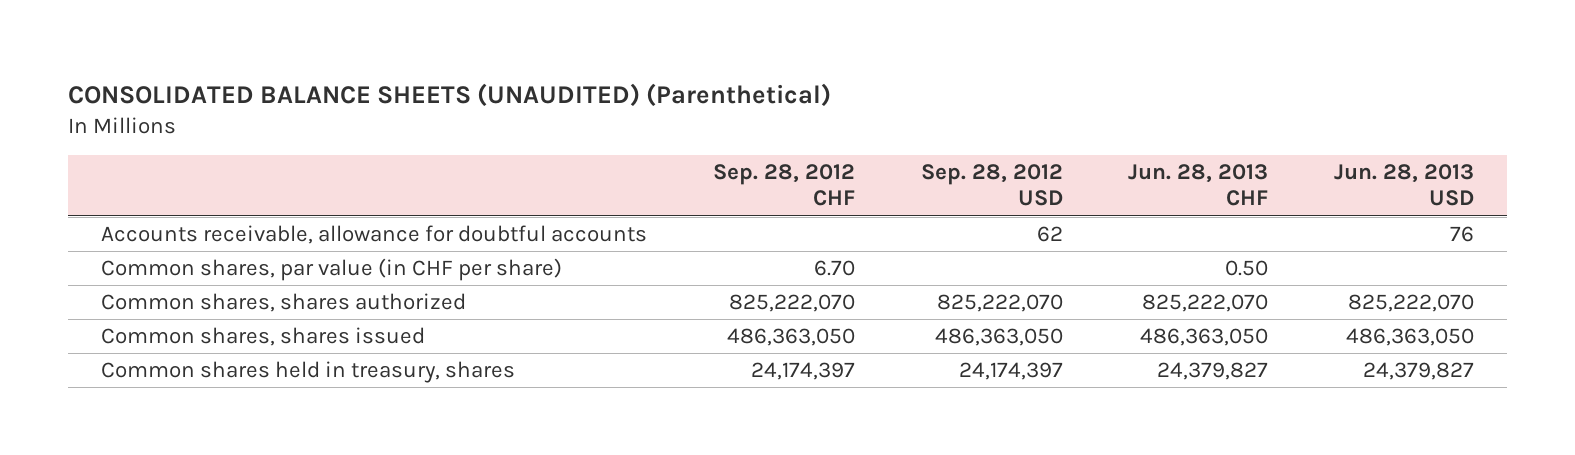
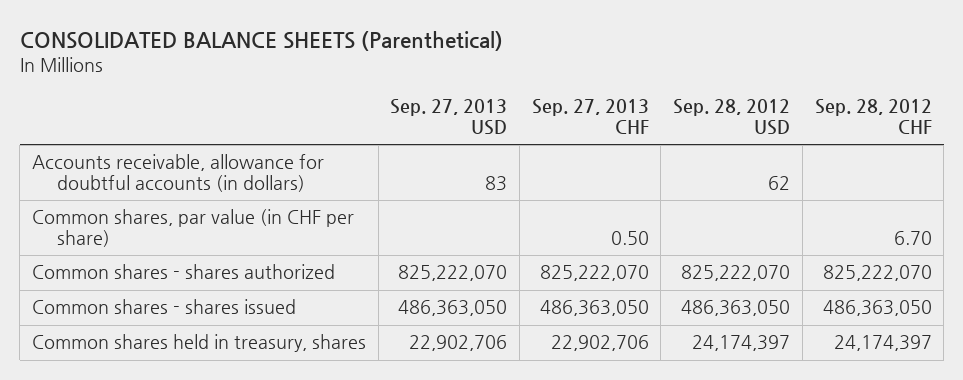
- CONSOLIDATED BALANCE SHEETS (UNAUDITED) (Parenthetical)
+ CONSOLIDATED BALANCE SHEETS (Parenthetical)
- | Sep. 28, 2012 CHF | Sep. 28, 2012 USD | Jun. 28, 2013 CHF | Jun. 28, 2013 USD
+ | Sep. 27, 2013 USD | Sep. 27, 2013 CHF | Sep. 28, 2012 USD | Sep. 28, 2012 CHF
- Accounts receivable, allowance for doubtful accounts | | 62 | | 76
+ Accounts receivable, allowance for doubtful accounts (in dollars) | 83 | | 62 |
- Common shares, shares authorized | 825,222,070 | 825,222,070 | 825,222,070 | 825,222,070
- Common shares, shares issued | 486,363,050 | 486,363,050 | 486,363,050 | 486,363,050
+ Common shares - shares authorized | 825,222,070 | 825,222,070 | 825,222,070 | 825,222,070
+ Common shares - shares issued | 486,363,050 | 486,363,050 | 486,363,050 | 486,363,050

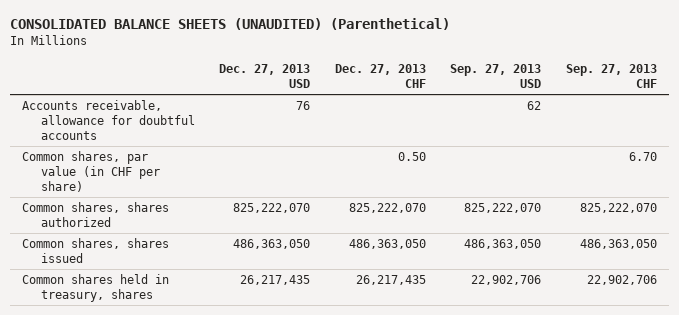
- CONSOLIDATED BALANCE SHEETS (Parenthetical)
+ CONSOLIDATED BALANCE SHEETS (UNAUDITED) (Parenthetical)
- | Sep. 27, 2013 USD | Sep. 27, 2013 CHF | Sep. 28, 2012 USD | Sep. 28, 2012 CHF
+ | Dec. 27, 2013 USD | Dec. 27, 2013 CHF | Sep. 27, 2013 USD | Sep. 27, 2013 CHF
- Accounts receivable, allowance for doubtful accounts (in dollars) | 83 | | 62 |
- Common shares, par value (in CHF per share) | | 0.50 | | 6.70
- Common shares - shares authorized | 825,222,070 | 825,222,070 | 825,222,070 | 825,222,070
- Common shares - shares issued | 486,363,050 | 486,363,050 | 486,363,050 | 486,363,050
+ Accounts receivable, allowance for doubtful accounts | 76 | | 62 |
+ Common shares, par value (in CHF per share) | | 0.50 | | 6.70
+ Common shares, shares authorized | 825,222,070 | 825,222,070 | 825,222,070 | 825,222,070
+ Common shares, shares issued | 486,363,050 | 486,363,050 | 486,363,050 | 486,363,050

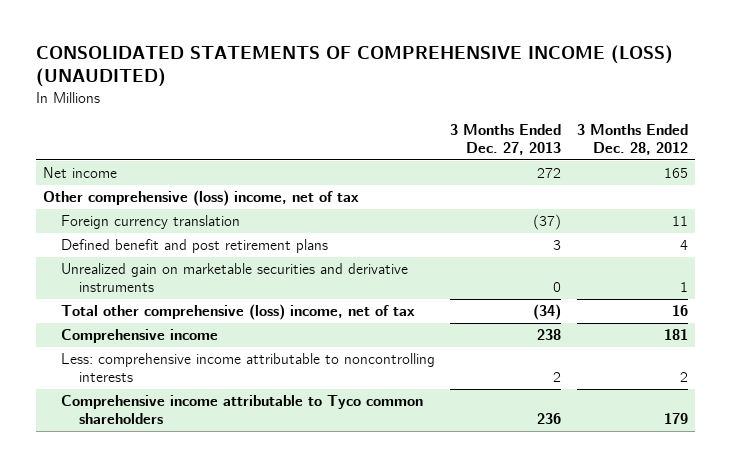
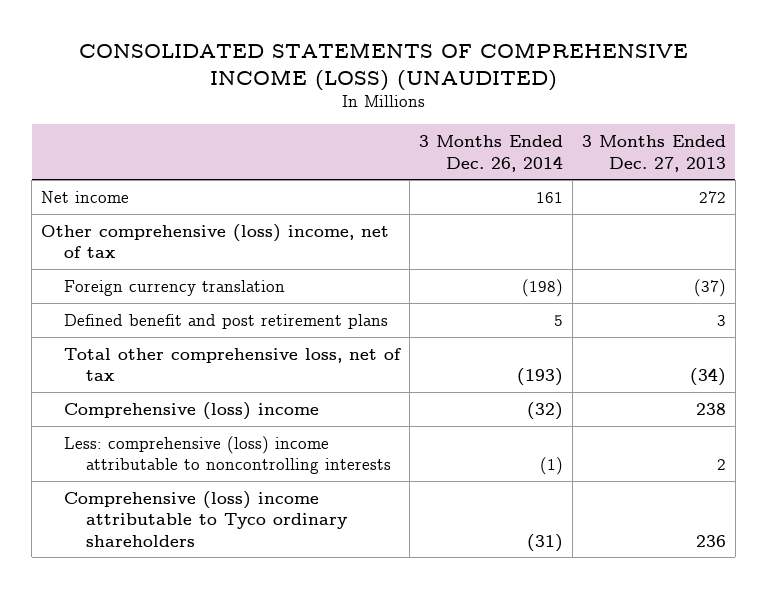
- | 3 Months Ended Dec. 27, 2013 | 3 Months Ended Dec. 28, 2012
+ | 3 Months Ended Dec. 26, 2014 | 3 Months Ended Dec. 27, 2013
- Unrealized gain on marketable securities and derivative instruments | 0 | 1
- Total other comprehensive (loss) income, net of tax | (34) | 16
- Comprehensive income | 238 | 181
- Less: comprehensive income attributable to noncontrolling interests | 2 | 2
- Comprehensive income attributable to Tyco common shareholders | 236 | 179
+ Total other comprehensive loss, net of tax | (193) | (34)
+ Comprehensive (loss) income | (32) | 238
+ Less: comprehensive (loss) income attributable to noncontrolling interests | (1) | 2
+ Comprehensive (loss) income attributable to Tyco ordinary shareholders | (31) | 236

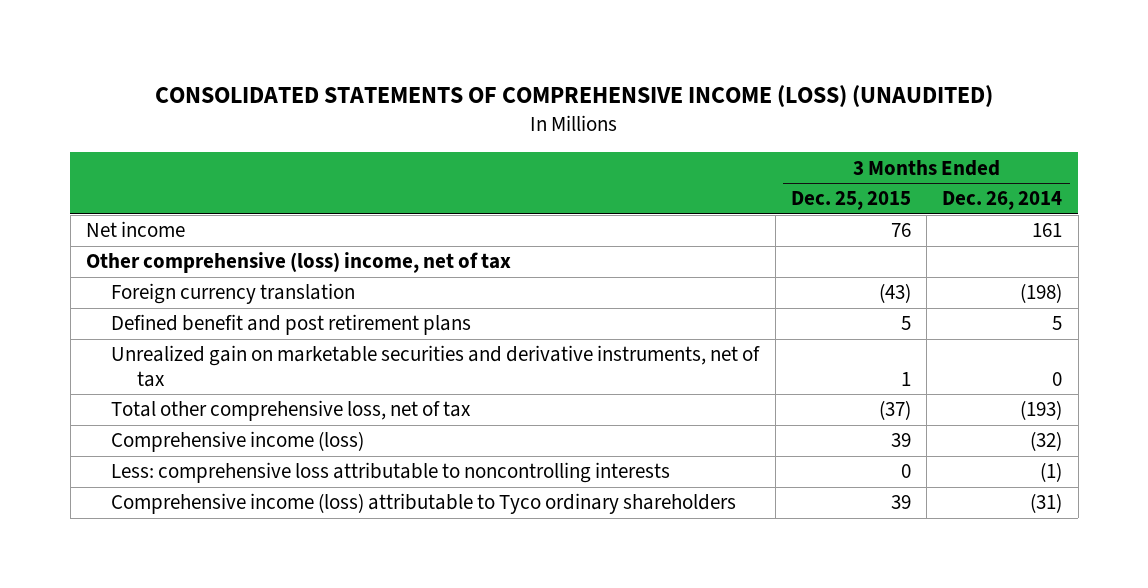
- | 3 Months Ended Dec. 26, 2014 | 3 Months Ended Dec. 27, 2013
+ | 3 Months Ended Dec. 25, 2015 | 3 Months Ended Dec. 26, 2014
+ Unrealized gain on marketable securities and derivative instruments, net of tax | 1 | 0
- Comprehensive (loss) income | (32) | 238
- Less: comprehensive (loss) income attributable to noncontrolling interests | (1) | 2
- Comprehensive (loss) income attributable to Tyco ordinary shareholders | (31) | 236
+ Comprehensive income (loss) | 39 | (32)
+ Less: comprehensive loss attributable to noncontrolling interests | 0 | (1)
+ Comprehensive income (loss) attributable to Tyco ordinary shareholders | 39 | (31)

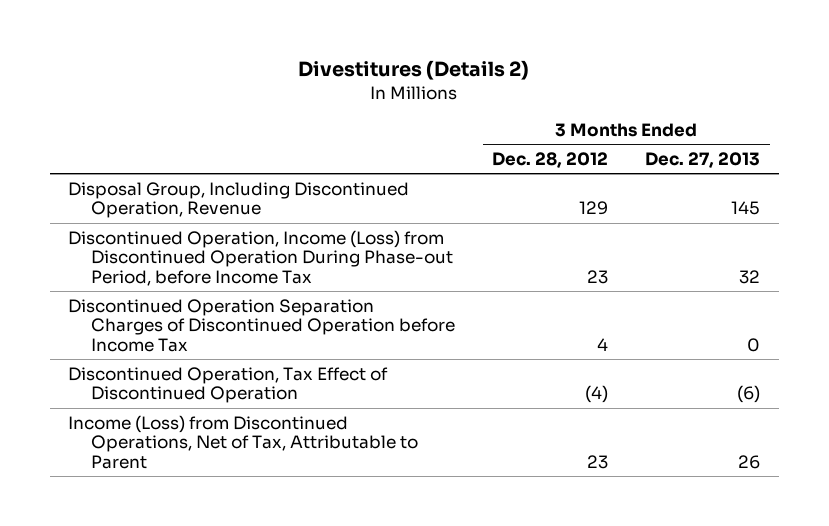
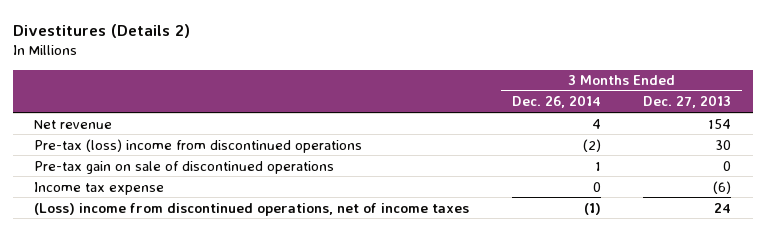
- | 3 Months Ended Dec. 28, 2012 | 3 Months Ended Dec. 27, 2013
+ | 3 Months Ended Dec. 26, 2014 | 3 Months Ended Dec. 27, 2013
- Disposal Group, Including Discontinued Operation, Revenue | 129 | 145
- Discontinued Operation, Income (Loss) from Discontinued Operation During Phase-out Period, before Income Tax | 23 | 32
- Discontinued Operation Separation Charges of Discontinued Operation before Income Tax | 4 | 0
- Discontinued Operation, Tax Effect of Discontinued Operation | (4) | (6)
- Income (Loss) from Discontinued Operations, Net of Tax, Attributable to Parent | 23 | 26
+ Net revenue | 4 | 154
+ Pre-tax (loss) income from discontinued operations | (2) | 30
+ Pre-tax gain on sale of discontinued operations | 1 | 0
+ Income tax expense | 0 | (6)
+ (Loss) income from discontinued operations, net of income taxes | (1) | 24

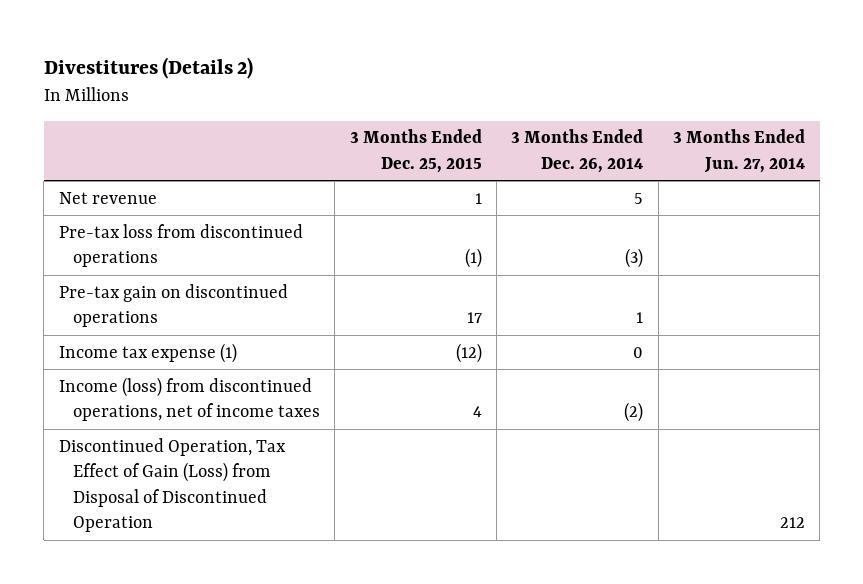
- | 3 Months Ended Dec. 26, 2014 | 3 Months Ended Dec. 27, 2013
+ | 3 Months Ended Dec. 25, 2015 | 3 Months Ended Dec. 26, 2014 | 3 Months Ended Jun. 27, 2014
- Net revenue | 4 | 154
- Pre-tax (loss) income from discontinued operations | (2) | 30
- Pre-tax gain on sale of discontinued operations | 1 | 0
- Income tax expense | 0 | (6)
- (Loss) income from discontinued operations, net of income taxes | (1) | 24
+ Net revenue | 1 | 5 |
+ Pre-tax loss from discontinued operations | (1) | (3) |
+ Pre-tax gain on discontinued operations | 17 | 1 |
+ Income tax expense (1) | (12) | 0 |
+ Income (loss) from discontinued operations, net of income taxes | 4 | (2) |
+ Discontinued Operation, Tax Effect of Gain (Loss) from Disposal of Discontinued Operation | | | 212

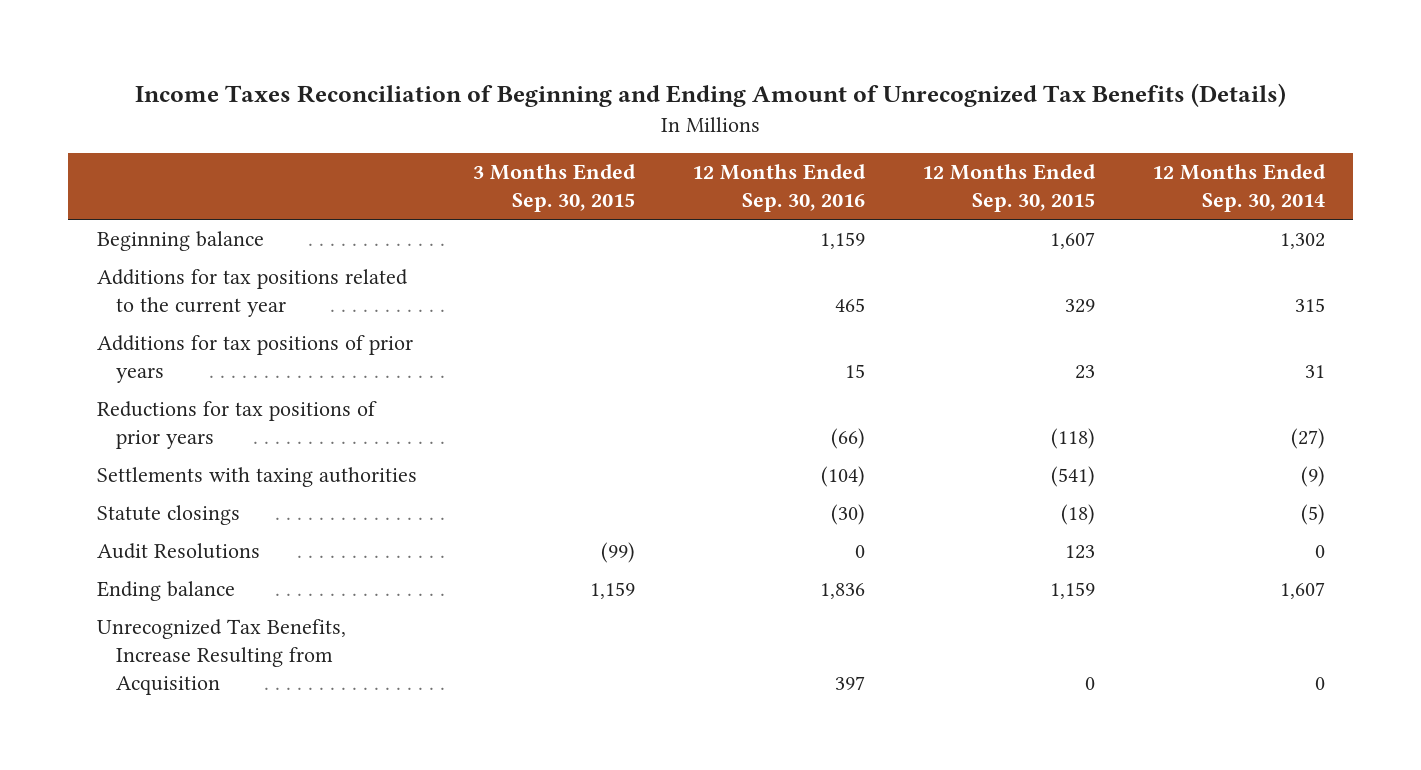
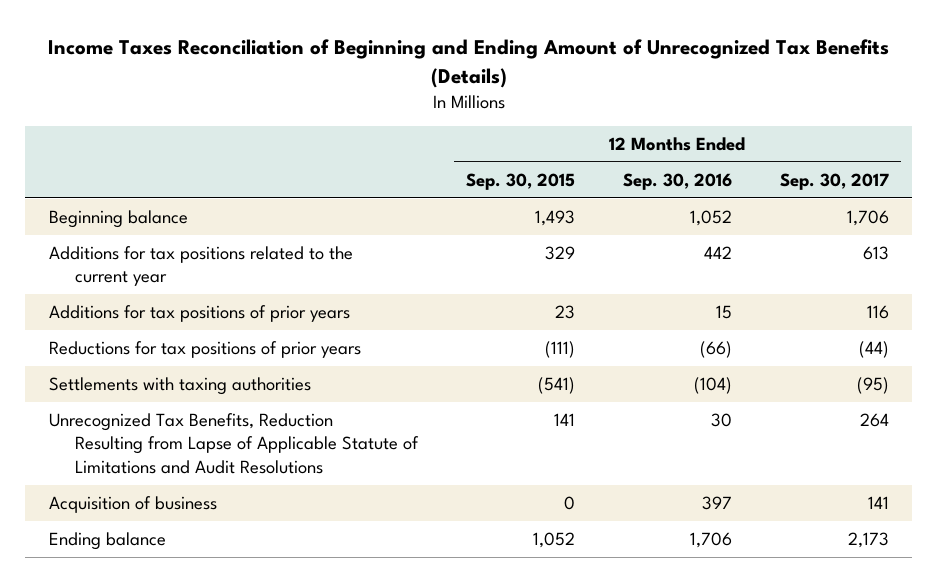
- | 3 Months Ended Sep. 30, 2015 | 12 Months Ended Sep. 30, 2016 | 12 Months Ended Sep. 30, 2015 | 12 Months Ended Sep. 30, 2014
+ | 12 Months Ended Sep. 30, 2015 | 12 Months Ended Sep. 30, 2016 | 12 Months Ended Sep. 30, 2017
- Beginning balance | | 1,159 | 1,607 | 1,302
- Additions for tax positions related to the current year | | 465 | 329 | 315
+ Beginning balance | 1,493 | 1,052 | 1,706
+ Additions for tax positions related to the current year | 329 | 442 | 613
- Reductions for tax positions of prior years | | (66) | (118) | (27)
+ Reductions for tax positions of prior years | (111) | (66) | (44)
- Statute closings | | (30) | (18) | (5)
- Audit Resolutions | (99) | 0 | 123 | 0
- Ending balance | 1,159 | 1,836 | 1,159 | 1,607
- Unrecognized Tax Benefits, Increase Resulting from Acquisition | | 397 | 0 | 0
+ Unrecognized Tax Benefits, Reduction Resulting from Lapse of Applicable Statute of Limitations and Audit Resolutions | 141 | 30 | 264
+ Acquisition of business | 0 | 397 | 141
+ Ending balance | 1,052 | 1,706 | 2,173

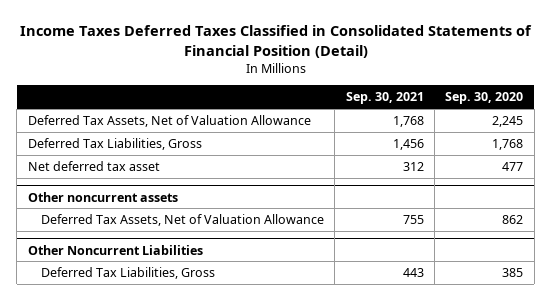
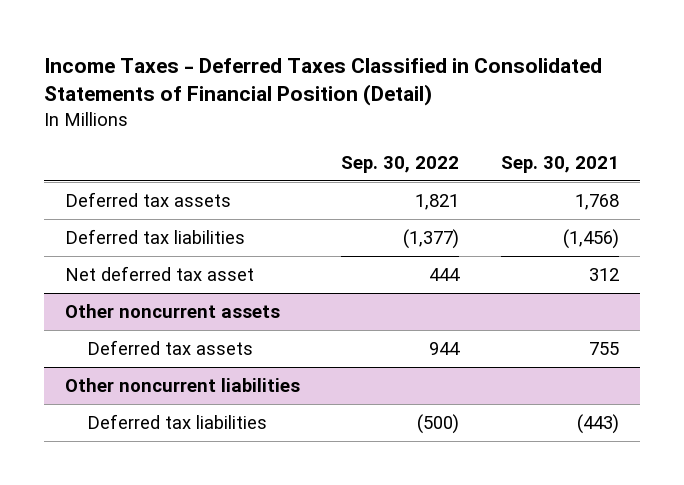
- Income Taxes Deferred Taxes Classified in Consolidated Statements of Financial Position (Detail)
+ Income Taxes - Deferred Taxes Classified in Consolidated Statements of Financial Position (Detail)
- | Sep. 30, 2021 | Sep. 30, 2020
+ | Sep. 30, 2022 | Sep. 30, 2021
- Deferred Tax Assets, Net of Valuation Allowance | 1,768 | 2,245
- Deferred Tax Liabilities, Gross | 1,456 | 1,768
+ Deferred tax assets | 1,821 | 1,768
+ Deferred tax liabilities | (1,377) | (1,456)
@ Other noncurrent assets
- Deferred Tax Assets, Net of Valuation Allowance | 755 | 862
- Other Noncurrent Liabilities
- Deferred Tax Liabilities, Gross | 443 | 385
@ Other noncurrent assets
+ Deferred tax assets | 944 | 755
+ Other noncurrent liabilities
+ Deferred tax liabilities | (500) | (443)

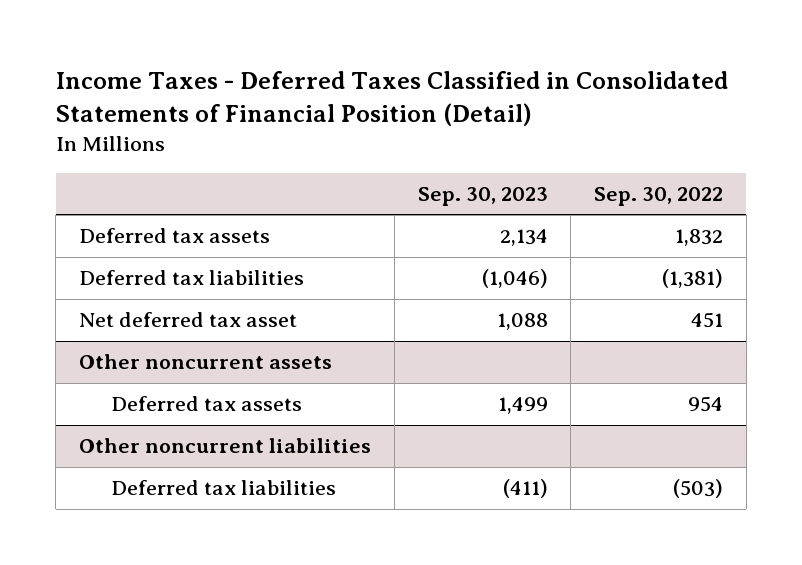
- | Sep. 30, 2022 | Sep. 30, 2021
+ | Sep. 30, 2023 | Sep. 30, 2022
- Deferred tax assets | 1,821 | 1,768
- Deferred tax liabilities | (1,377) | (1,456)
- Net deferred tax asset | 444 | 312
+ Deferred tax assets | 2,134 | 1,832
+ Deferred tax liabilities | (1,046) | (1,381)
+ Net deferred tax asset | 1,088 | 451
@ Other noncurrent assets
- Deferred tax assets | 944 | 755
+ Deferred tax assets | 1,499 | 954
@ Other noncurrent liabilities
- Deferred tax liabilities | (500) | (443)
+ Deferred tax liabilities | (411) | (503)

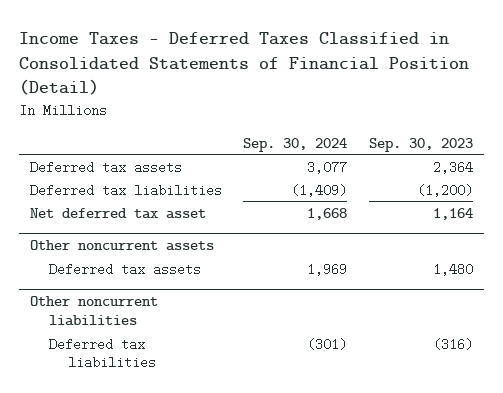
- | Sep. 30, 2023 | Sep. 30, 2022
+ | Sep. 30, 2024 | Sep. 30, 2023
- Deferred tax assets | 2,134 | 1,832
- Deferred tax liabilities | (1,046) | (1,381)
- Net deferred tax asset | 1,088 | 451
+ Deferred tax assets | 3,077 | 2,364
+ Deferred tax liabilities | (1,409) | (1,200)
+ Net deferred tax asset | 1,668 | 1,164
@ Other noncurrent assets
- Deferred tax assets | 1,499 | 954
+ Deferred tax assets | 1,969 | 1,480
@ Other noncurrent liabilities
- Deferred tax liabilities | (411) | (503)
+ Deferred tax liabilities | (301) | (316)

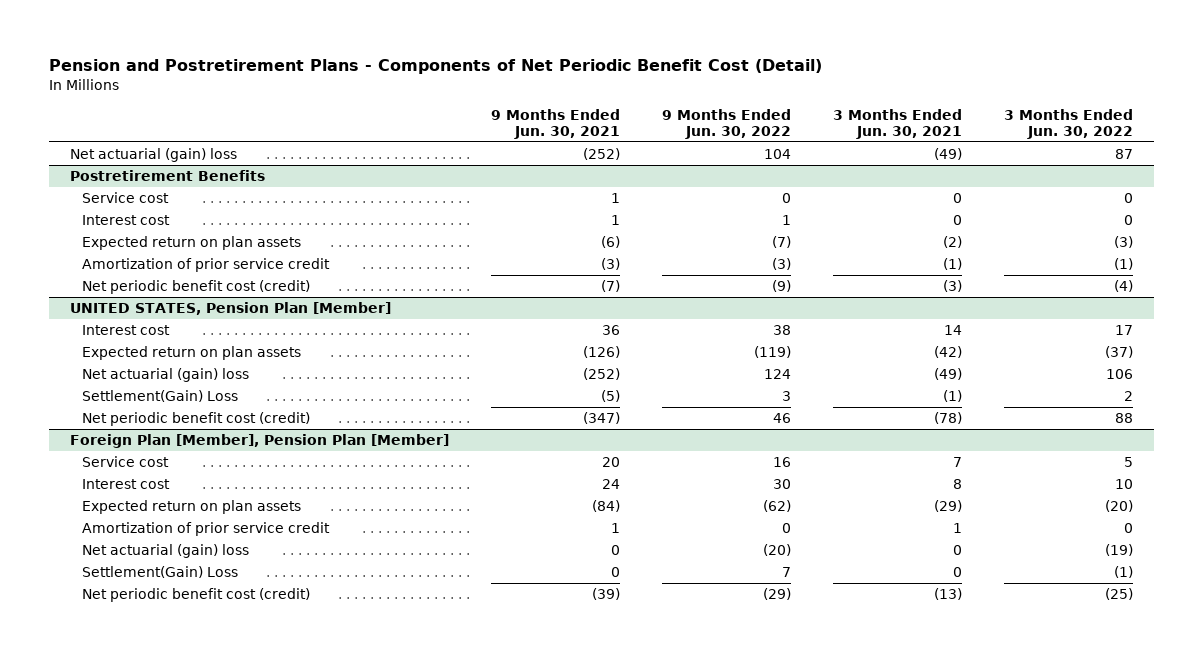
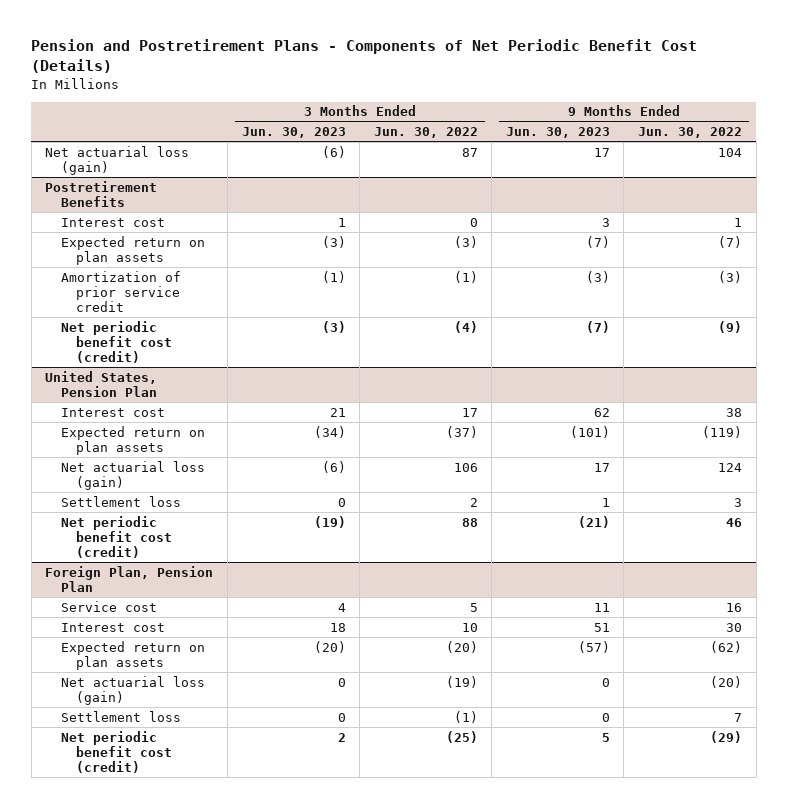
- Pension and Postretirement Plans - Components of Net Periodic Benefit Cost (Detail)
+ Pension and Postretirement Plans - Components of Net Periodic Benefit Cost (Details)
- | 9 Months Ended Jun. 30, 2021 | 9 Months Ended Jun. 30, 2022 | 3 Months Ended Jun. 30, 2021 | 3 Months Ended Jun. 30, 2022
+ | 3 Months Ended Jun. 30, 2023 | 3 Months Ended Jun. 30, 2022 | 9 Months Ended Jun. 30, 2023 | 9 Months Ended Jun. 30, 2022
- Net actuarial (gain) loss | (252) | 104 | (49) | 87
+ Net actuarial loss (gain) | (6) | 87 | 17 | 104
@ Postretirement Benefits
- Service cost | 1 | 0 | 0 | 0
- UNITED STATES, Pension Plan [Member]
+ United States, Pension Plan
- Net actuarial (gain) loss | (252) | 124 | (49) | 106
- Settlement(Gain) Loss | (5) | 3 | (1) | 2
+ Net actuarial loss (gain) | (6) | 106 | 17 | 124
+ Settlement loss | 0 | 2 | 1 | 3
- Foreign Plan [Member], Pension Plan [Member]
+ Foreign Plan, Pension Plan
- Amortization of prior service credit | 1 | 0 | 1 | 0
- Net actuarial (gain) loss | 0 | (20) | 0 | (19)
- Settlement(Gain) Loss | 0 | 7 | 0 | (1)
+ Net actuarial loss (gain) | 0 | (19) | 0 | (20)
+ Settlement loss | 0 | (1) | 0 | 7

